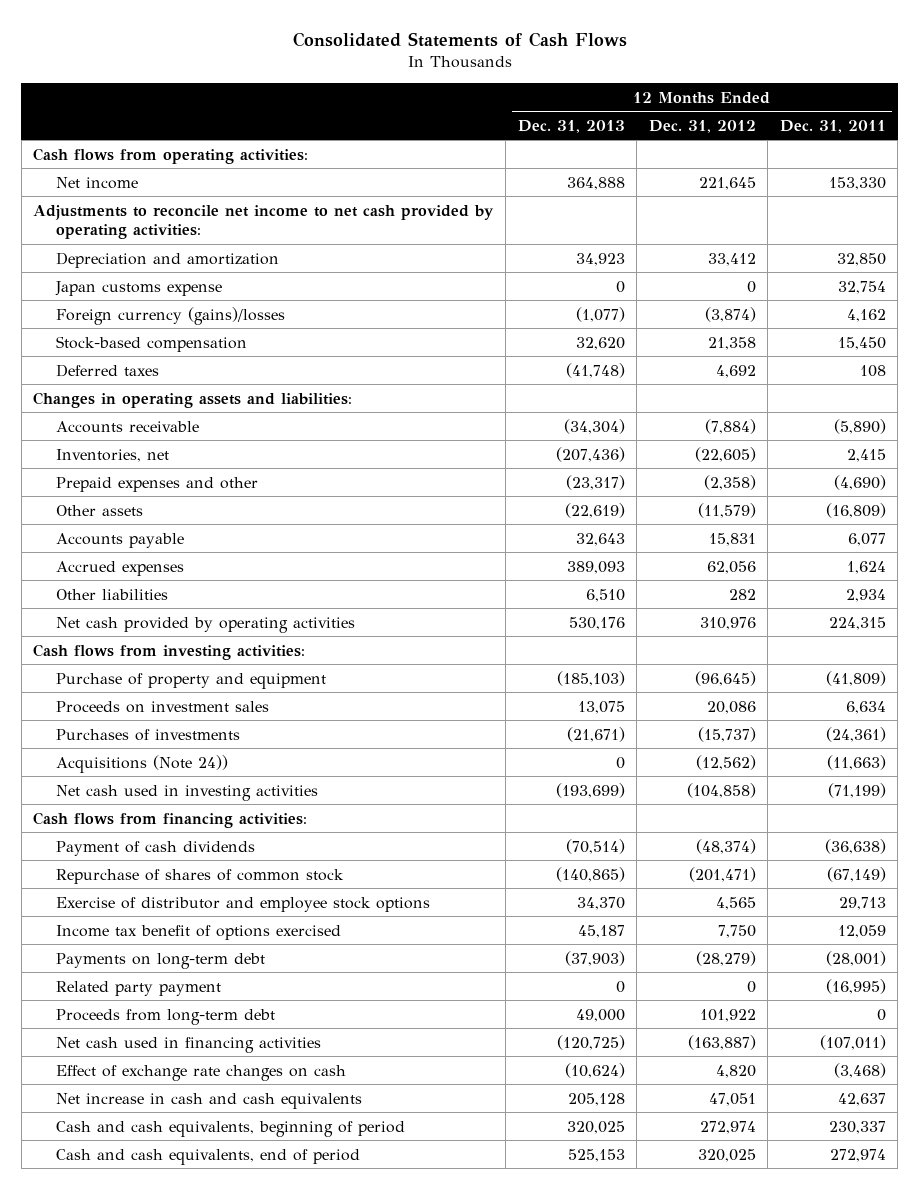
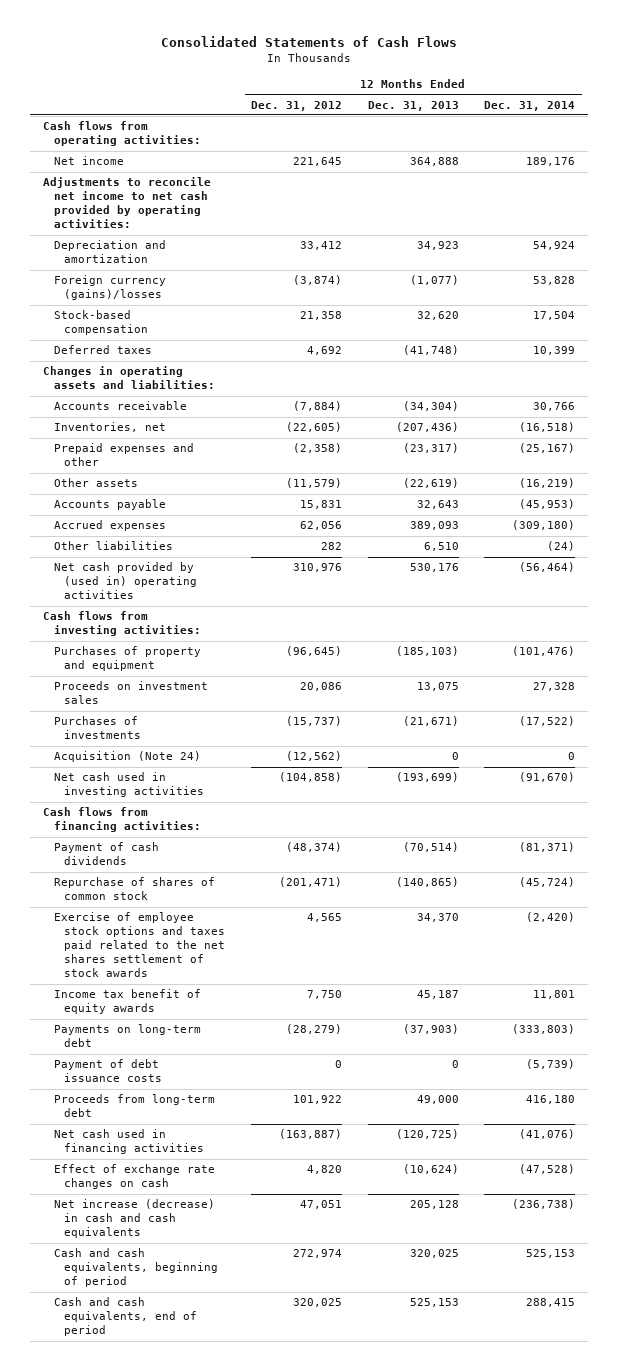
- | 12 Months Ended Dec. 31, 2013 | 12 Months Ended Dec. 31, 2012 | 12 Months Ended Dec. 31, 2011
+ | 12 Months Ended Dec. 31, 2012 | 12 Months Ended Dec. 31, 2013 | 12 Months Ended Dec. 31, 2014
- Japan customs expense | 0 | 0 | 32,754
- Net cash provided by operating activities | 530,176 | 310,976 | 224,315
+ Net cash provided by (used in) operating activities | 310,976 | 530,176 | (56,464)
- Purchase of property and equipment | (185,103) | (96,645) | (41,809)
+ Purchases of property and equipment | (96,645) | (185,103) | (101,476)
- Acquisitions (Note 24)) | 0 | (12,562) | (11,663)
+ Acquisition (Note 24) | (12,562) | 0 | 0
- Exercise of distributor and employee stock options | 34,370 | 4,565 | 29,713
- Income tax benefit of options exercised | 45,187 | 7,750 | 12,059
+ Exercise of employee stock options and taxes paid related to the net shares settlement of stock awards | 4,565 | 34,370 | (2,420)
+ Income tax benefit of equity awards | 7,750 | 45,187 | 11,801
- Related party payment | 0 | 0 | (16,995)
+ Payment of debt issuance costs | 0 | 0 | (5,739)
- Net increase in cash and cash equivalents | 205,128 | 47,051 | 42,637
+ Net increase (decrease) in cash and cash equivalents | 47,051 | 205,128 | (236,738)

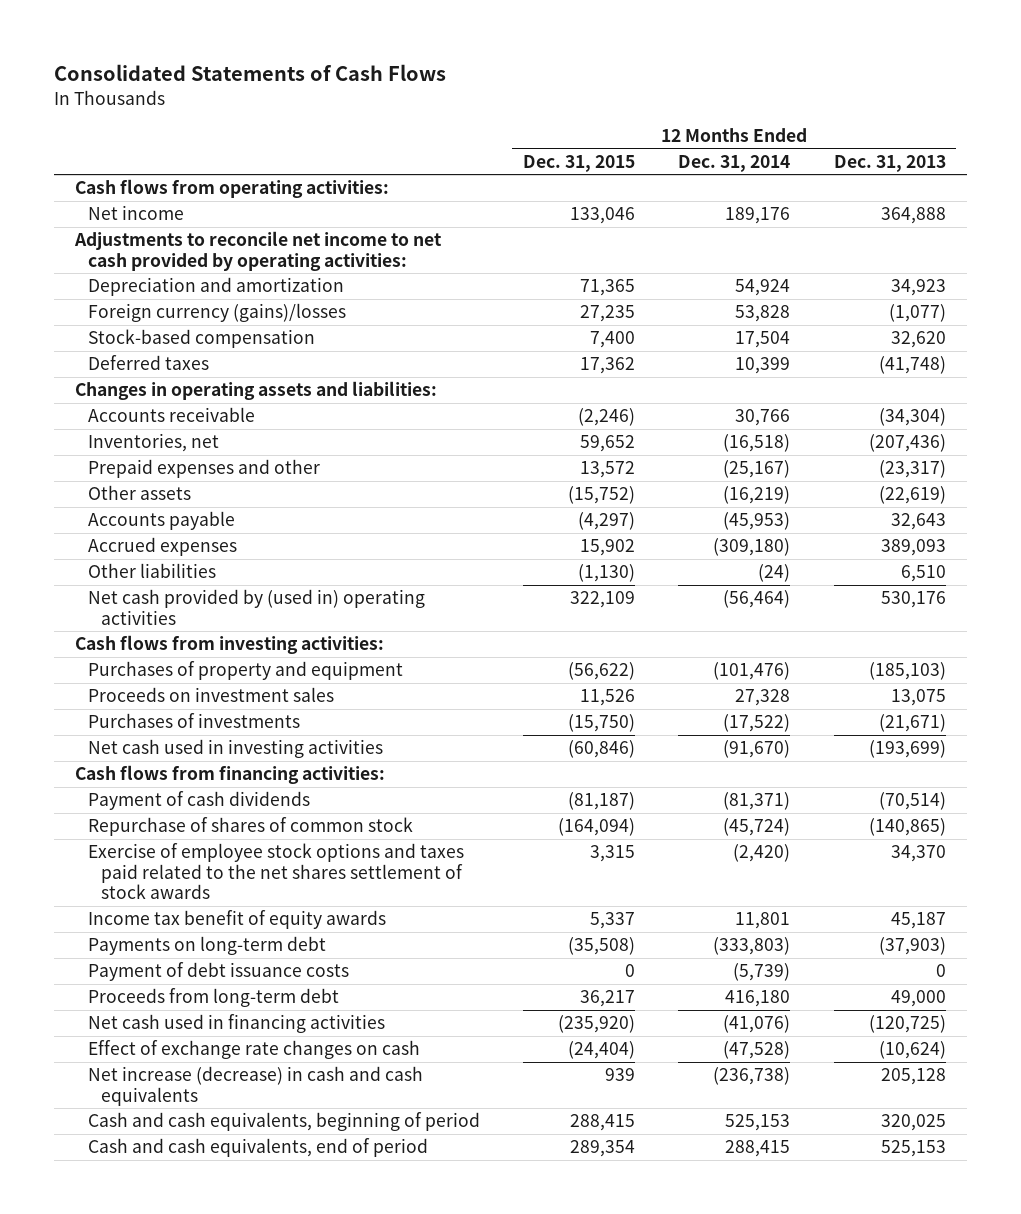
- | 12 Months Ended Dec. 31, 2012 | 12 Months Ended Dec. 31, 2013 | 12 Months Ended Dec. 31, 2014
+ | 12 Months Ended Dec. 31, 2015 | 12 Months Ended Dec. 31, 2014 | 12 Months Ended Dec. 31, 2013
- Acquisition (Note 24) | (12,562) | 0 | 0

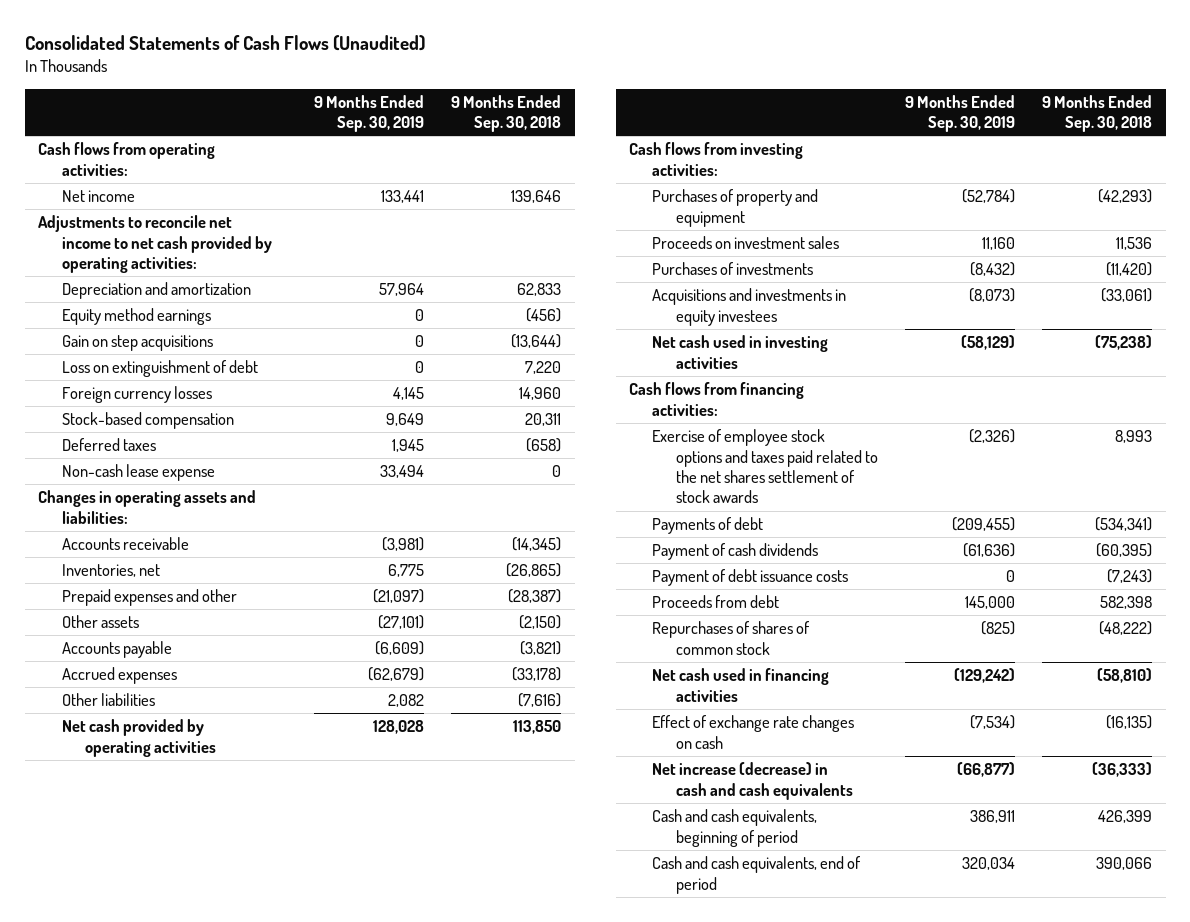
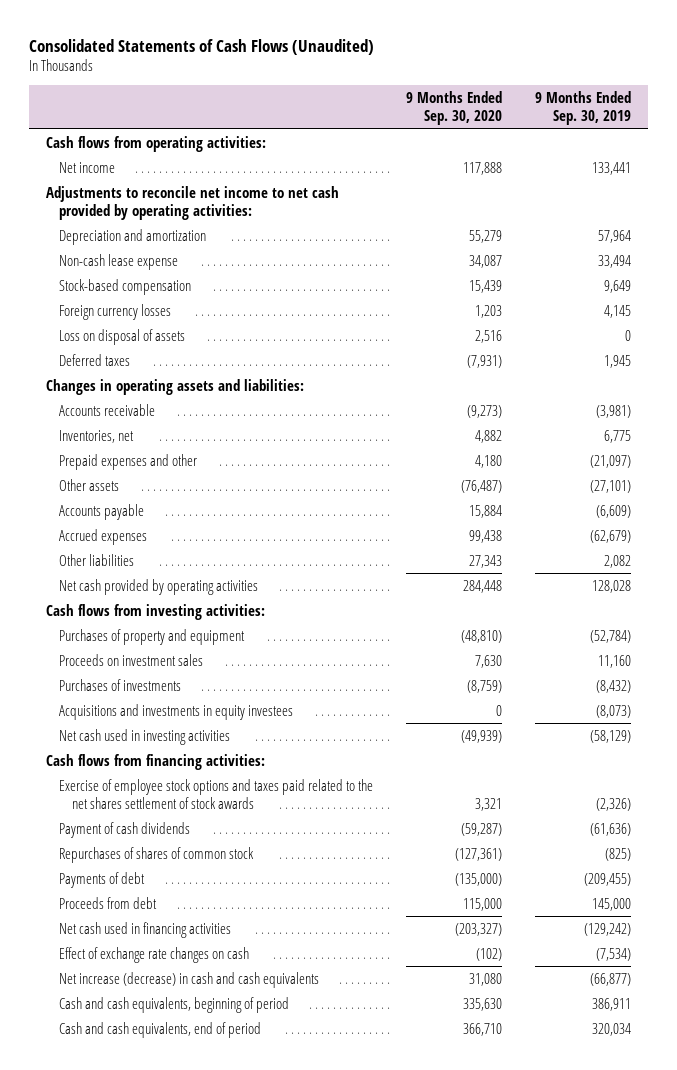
- | 9 Months Ended Sep. 30, 2019 | 9 Months Ended Sep. 30, 2018
+ | 9 Months Ended Sep. 30, 2020 | 9 Months Ended Sep. 30, 2019
- Equity method earnings | 0 | (456)
- Gain on step acquisitions | 0 | (13,644)
- Loss on extinguishment of debt | 0 | 7,220
moved up: Non-cash lease expense | 34,087 | 33,494
moved down: Foreign currency losses | 1,203 | 4,145
+ Loss on disposal of assets | 2,516 | 0
- Payment of debt issuance costs | 0 | (7,243)
moved down: Payments of debt | (135,000) | (209,455)
moved down: Proceeds from debt | 115,000 | 145,000

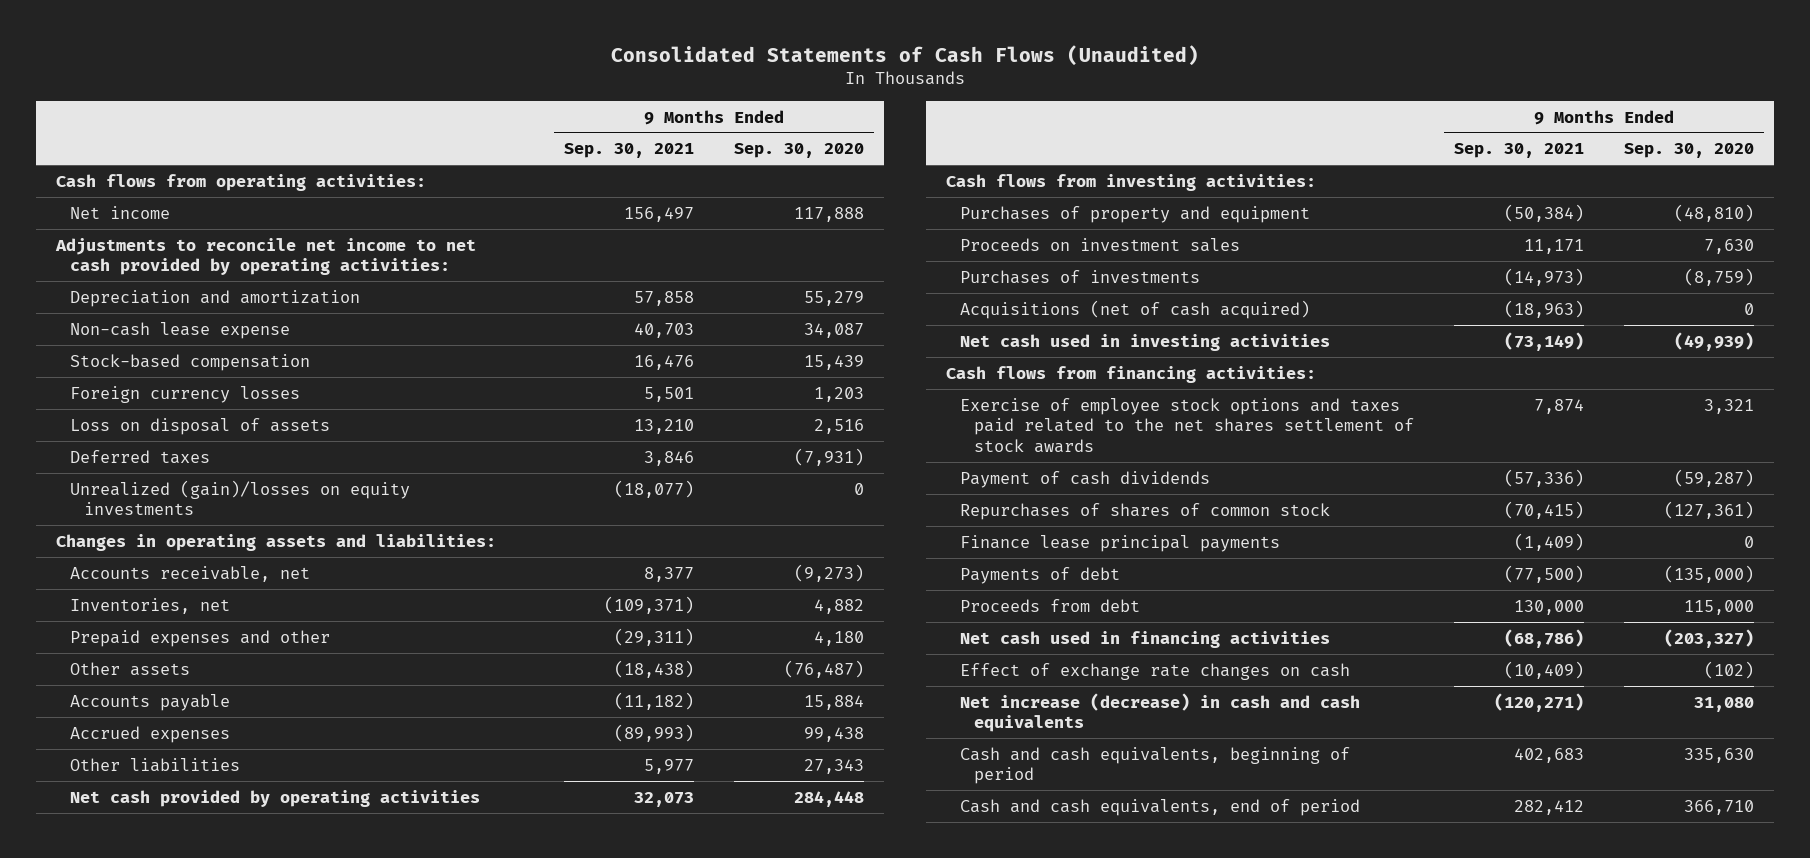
- | 9 Months Ended Sep. 30, 2020 | 9 Months Ended Sep. 30, 2019
+ | 9 Months Ended Sep. 30, 2021 | 9 Months Ended Sep. 30, 2020
+ Unrealized (gain)/losses on equity investments | (18,077) | 0
- Accounts receivable | (9,273) | (3,981)
+ Accounts receivable, net | 8,377 | (9,273)
- Acquisitions and investments in equity investees | 0 | (8,073)
+ Acquisitions (net of cash acquired) | (18,963) | 0
+ Finance lease principal payments | (1,409) | 0

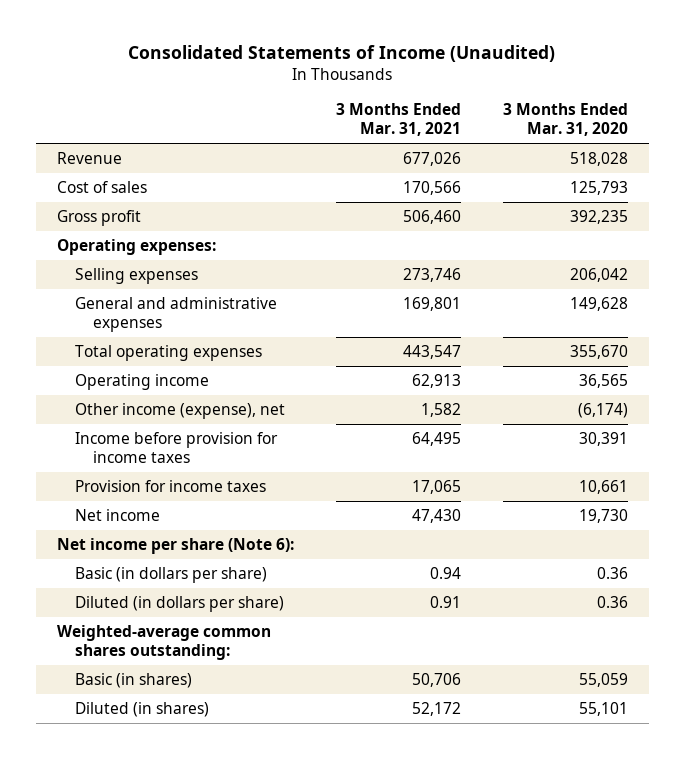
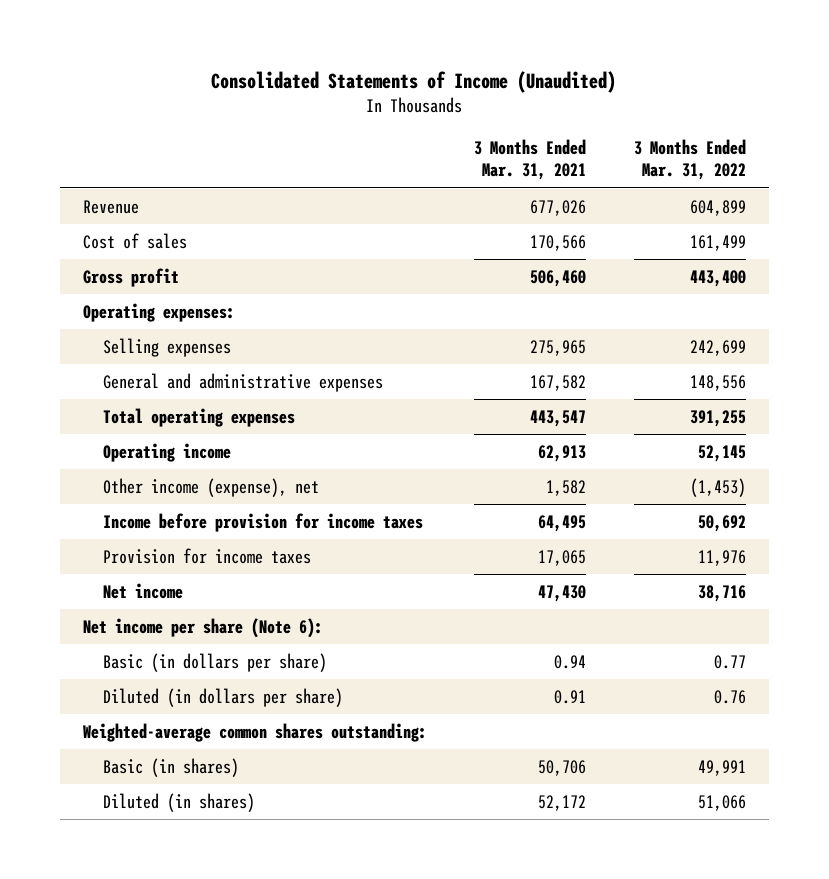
- | 3 Months Ended Mar. 31, 2021 | 3 Months Ended Mar. 31, 2020
+ | 3 Months Ended Mar. 31, 2021 | 3 Months Ended Mar. 31, 2022
- Selling expenses | 273,746 | 206,042
- General and administrative expenses | 169,801 | 149,628
+ Selling expenses | 275,965 | 242,699
+ General and administrative expenses | 167,582 | 148,556

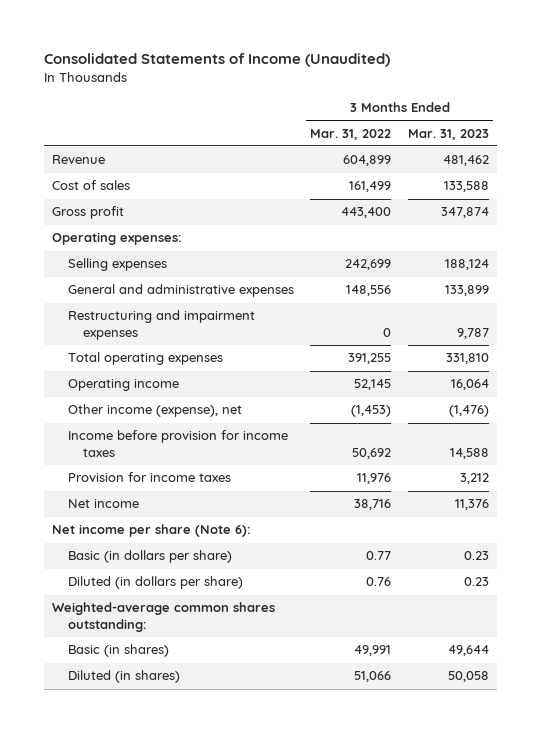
- | 3 Months Ended Mar. 31, 2021 | 3 Months Ended Mar. 31, 2022
+ | 3 Months Ended Mar. 31, 2022 | 3 Months Ended Mar. 31, 2023
+ Restructuring and impairment expenses | 0 | 9,787

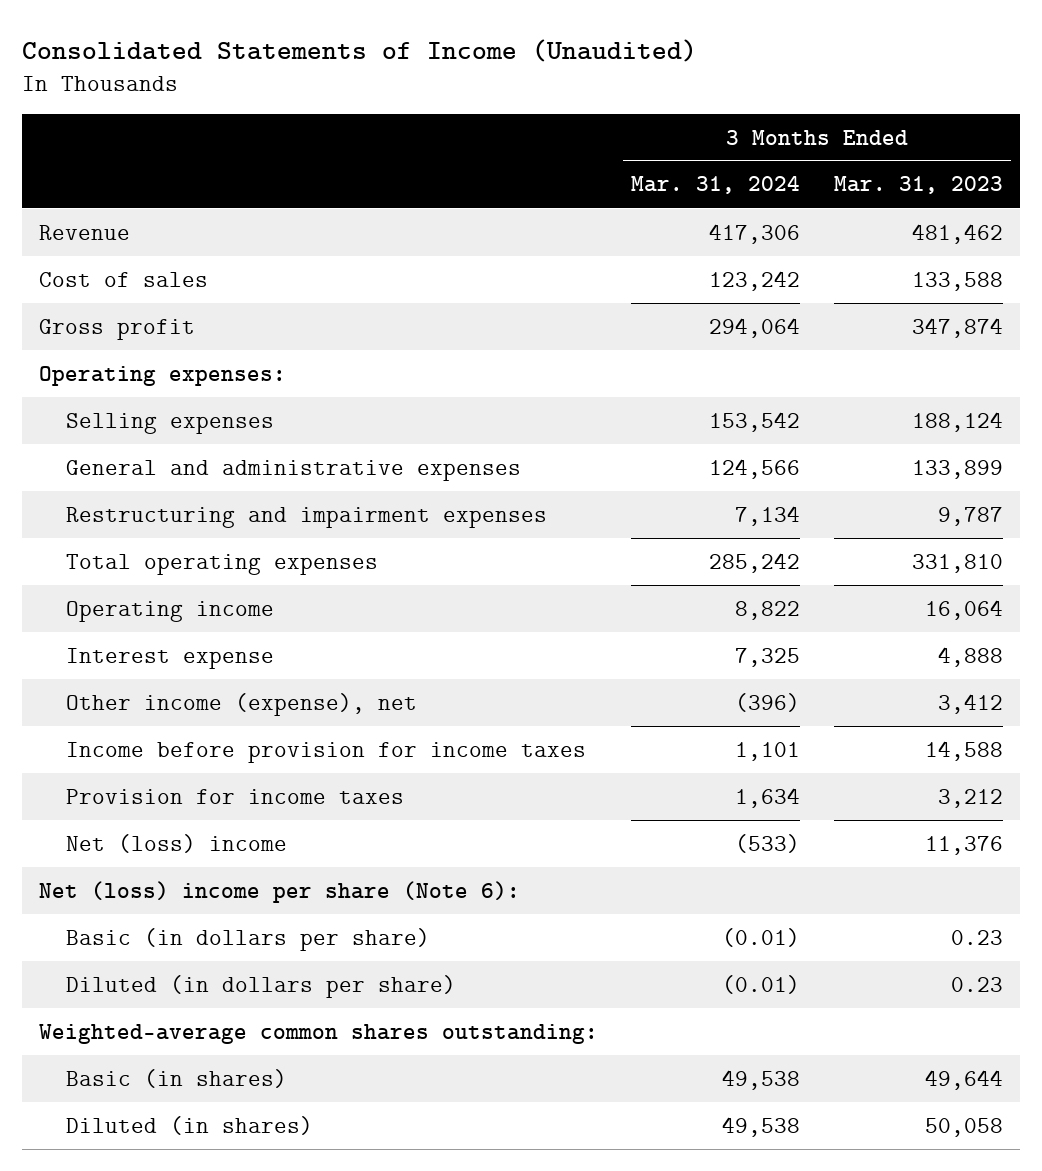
- | 3 Months Ended Mar. 31, 2022 | 3 Months Ended Mar. 31, 2023
+ | 3 Months Ended Mar. 31, 2024 | 3 Months Ended Mar. 31, 2023
- Other income (expense), net | (1,453) | (1,476)
+ Interest expense | 7,325 | 4,888
+ Other income (expense), net | (396) | 3,412
- Net income | 38,716 | 11,376
- Net income per share (Note 6):
+ Net (loss) income | (533) | 11,376
+ Net (loss) income per share (Note 6):

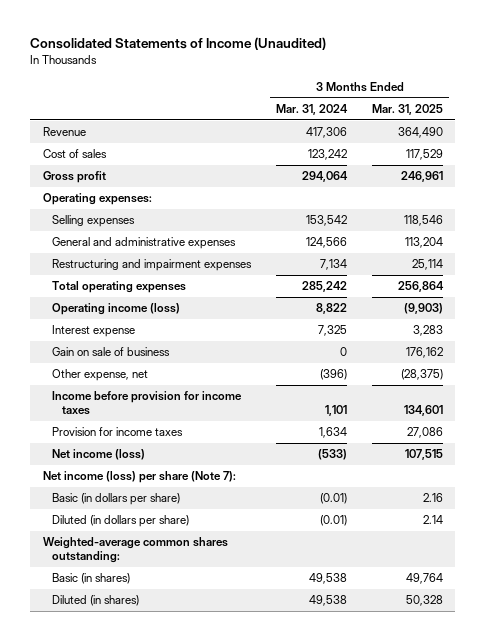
- | 3 Months Ended Mar. 31, 2024 | 3 Months Ended Mar. 31, 2023
+ | 3 Months Ended Mar. 31, 2024 | 3 Months Ended Mar. 31, 2025
- Operating income | 8,822 | 16,064
+ Operating income (loss) | 8,822 | (9,903)
- Other income (expense), net | (396) | 3,412
+ Gain on sale of business | 0 | 176,162
+ Other expense, net | (396) | (28,375)
- Net (loss) income | (533) | 11,376
- Net (loss) income per share (Note 6):
+ Net income (loss) | (533) | 107,515
+ Net income (loss) per share (Note 7):

